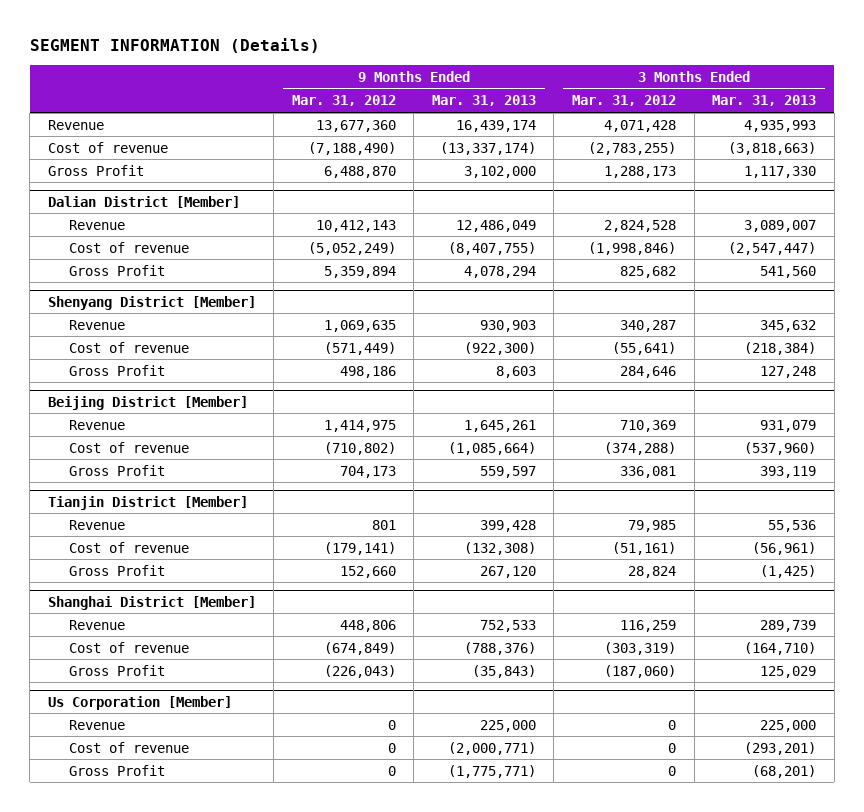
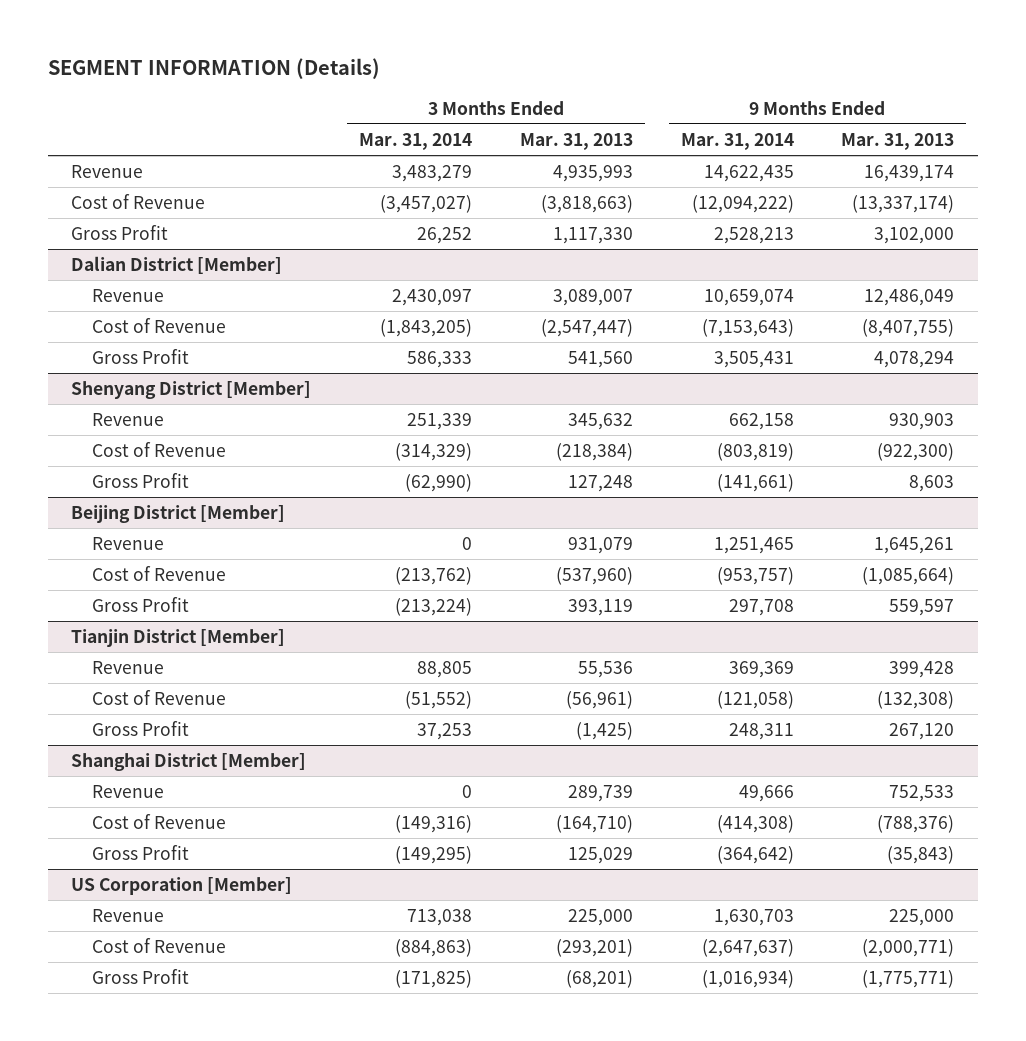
- | 9 Months Ended Mar. 31, 2012 | 9 Months Ended Mar. 31, 2013 | 3 Months Ended Mar. 31, 2012 | 3 Months Ended Mar. 31, 2013
+ | 3 Months Ended Mar. 31, 2014 | 3 Months Ended Mar. 31, 2013 | 9 Months Ended Mar. 31, 2014 | 9 Months Ended Mar. 31, 2013
- Cost of revenue | (7,188,490) | (13,337,174) | (2,783,255) | (3,818,663)
+ Cost of Revenue | (3,457,027) | (3,818,663) | (12,094,222) | (13,337,174)
@ Dalian District [Member]
- Cost of revenue | (5,052,249) | (8,407,755) | (1,998,846) | (2,547,447)
+ Cost of Revenue | (1,843,205) | (2,547,447) | (7,153,643) | (8,407,755)
@ Shenyang District [Member]
- Cost of revenue | (571,449) | (922,300) | (55,641) | (218,384)
+ Cost of Revenue | (314,329) | (218,384) | (803,819) | (922,300)
@ Beijing District [Member]
- Cost of revenue | (710,802) | (1,085,664) | (374,288) | (537,960)
+ Cost of Revenue | (213,762) | (537,960) | (953,757) | (1,085,664)
@ Tianjin District [Member]
- Cost of revenue | (179,141) | (132,308) | (51,161) | (56,961)
+ Cost of Revenue | (51,552) | (56,961) | (121,058) | (132,308)
@ Shanghai District [Member]
- Cost of revenue | (674,849) | (788,376) | (303,319) | (164,710)
+ Cost of Revenue | (149,316) | (164,710) | (414,308) | (788,376)
- Us Corporation [Member]
+ US Corporation [Member]
- Cost of revenue | 0 | (2,000,771) | 0 | (293,201)
+ Cost of Revenue | (884,863) | (293,201) | (2,647,637) | (2,000,771)

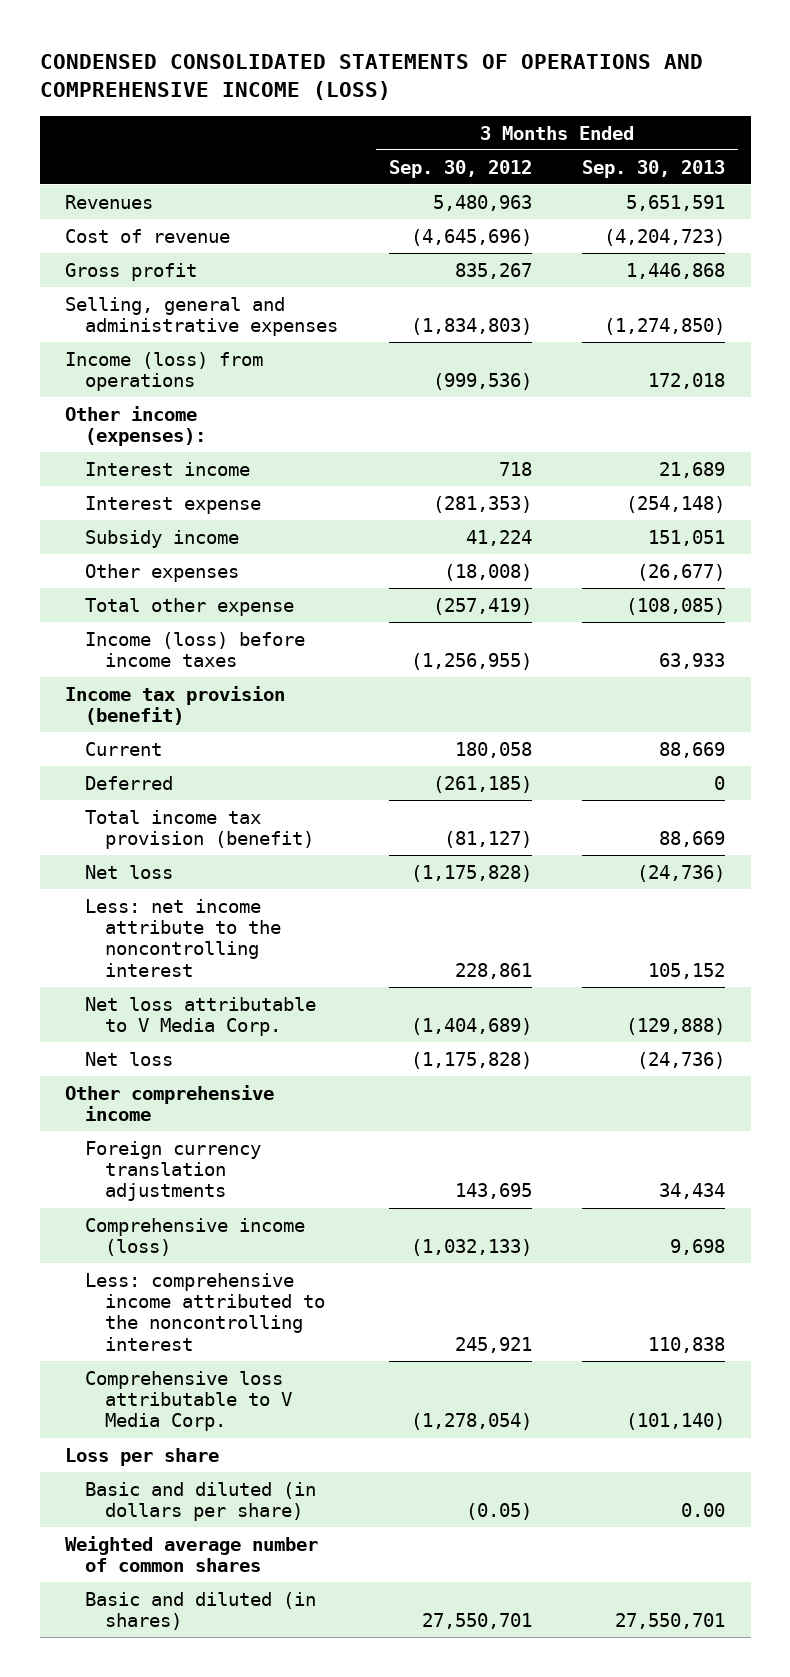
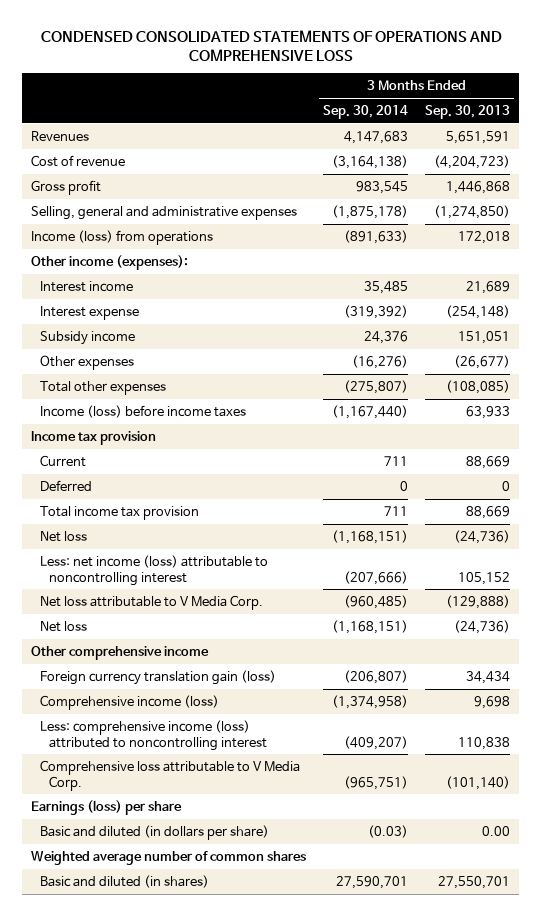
- CONDENSED CONSOLIDATED STATEMENTS OF OPERATIONS AND COMPREHENSIVE INCOME (LOSS)
+ CONDENSED CONSOLIDATED STATEMENTS OF OPERATIONS AND COMPREHENSIVE LOSS
- | 3 Months Ended Sep. 30, 2012 | 3 Months Ended Sep. 30, 2013
+ | 3 Months Ended Sep. 30, 2014 | 3 Months Ended Sep. 30, 2013
- Total other expense | (257,419) | (108,085)
+ Total other expenses | (275,807) | (108,085)
- Income tax provision (benefit)
+ Income tax provision
- Total income tax provision (benefit) | (81,127) | 88,669
+ Total income tax provision | 711 | 88,669
- Less: net income attribute to the noncontrolling interest | 228,861 | 105,152
+ Less: net income (loss) attributable to noncontrolling interest | (207,666) | 105,152
- Foreign currency translation adjustments | 143,695 | 34,434
+ Foreign currency translation gain (loss) | (206,807) | 34,434
- Less: comprehensive income attributed to the noncontrolling interest | 245,921 | 110,838
+ Less: comprehensive income (loss) attributed to noncontrolling interest | (409,207) | 110,838
- Loss per share
+ Earnings (loss) per share

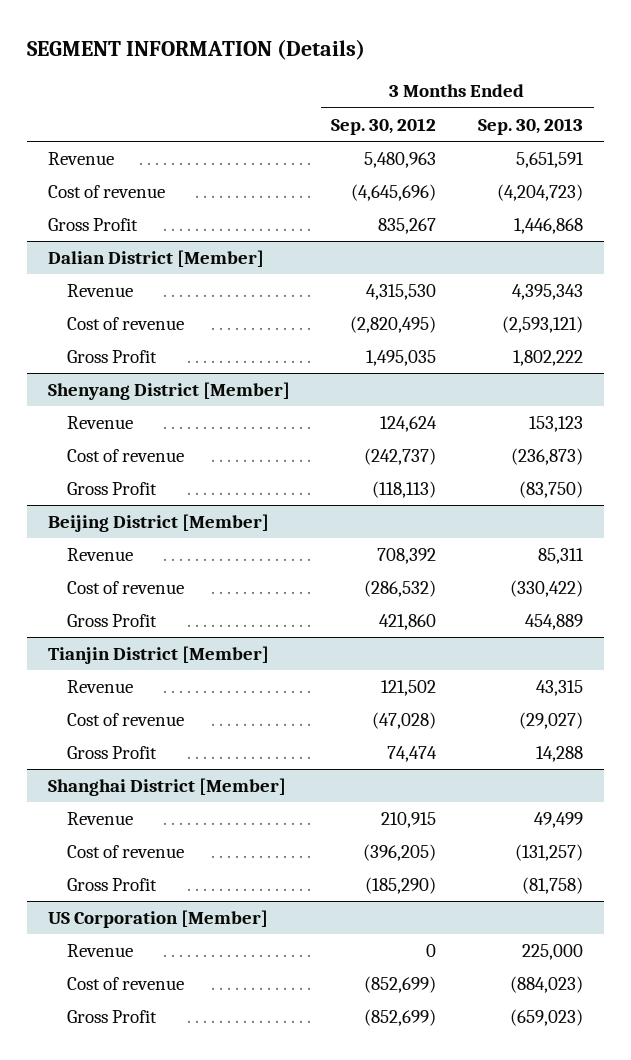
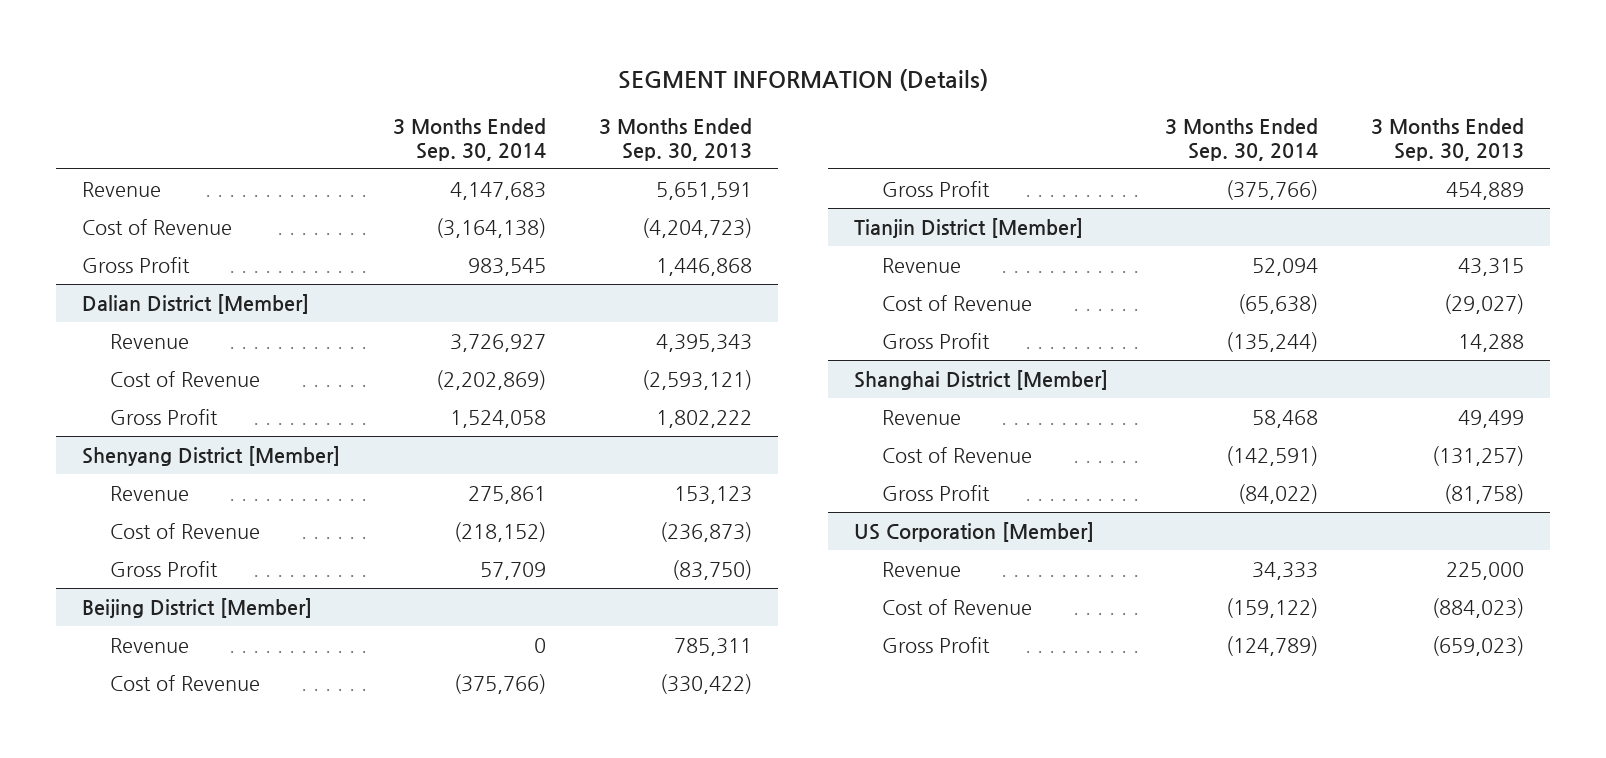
- | 3 Months Ended Sep. 30, 2012 | 3 Months Ended Sep. 30, 2013
+ | 3 Months Ended Sep. 30, 2014 | 3 Months Ended Sep. 30, 2013
- Cost of revenue | (4,645,696) | (4,204,723)
+ Cost of Revenue | (3,164,138) | (4,204,723)
@ Dalian District [Member]
- Cost of revenue | (2,820,495) | (2,593,121)
+ Cost of Revenue | (2,202,869) | (2,593,121)
@ Shenyang District [Member]
- Cost of revenue | (242,737) | (236,873)
+ Cost of Revenue | (218,152) | (236,873)
@ Beijing District [Member]
- Revenue | 708,392 | 85,311
- Cost of revenue | (286,532) | (330,422)
+ Revenue | 0 | 785,311
+ Cost of Revenue | (375,766) | (330,422)
@ Tianjin District [Member]
- Cost of revenue | (47,028) | (29,027)
+ Cost of Revenue | (65,638) | (29,027)
@ Shanghai District [Member]
- Cost of revenue | (396,205) | (131,257)
+ Cost of Revenue | (142,591) | (131,257)
@ US Corporation [Member]
- Cost of revenue | (852,699) | (884,023)
+ Cost of Revenue | (159,122) | (884,023)

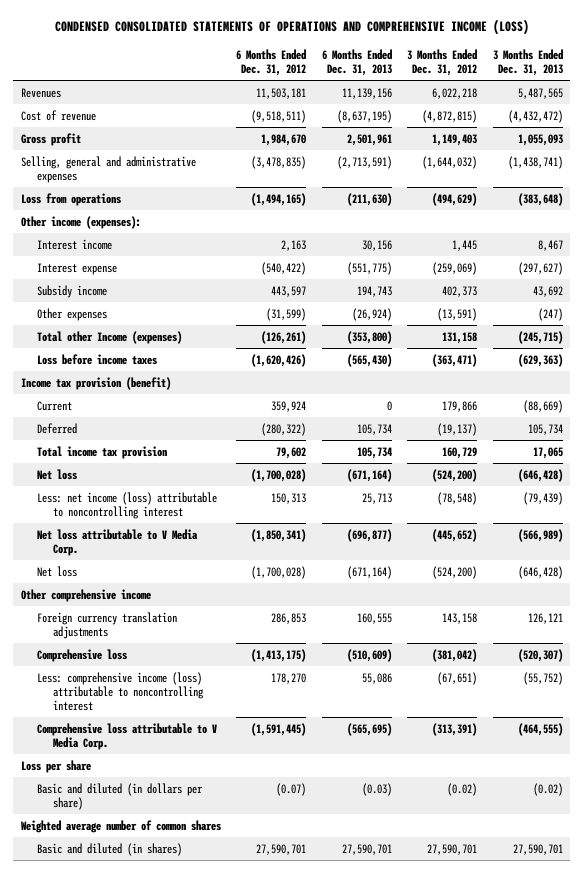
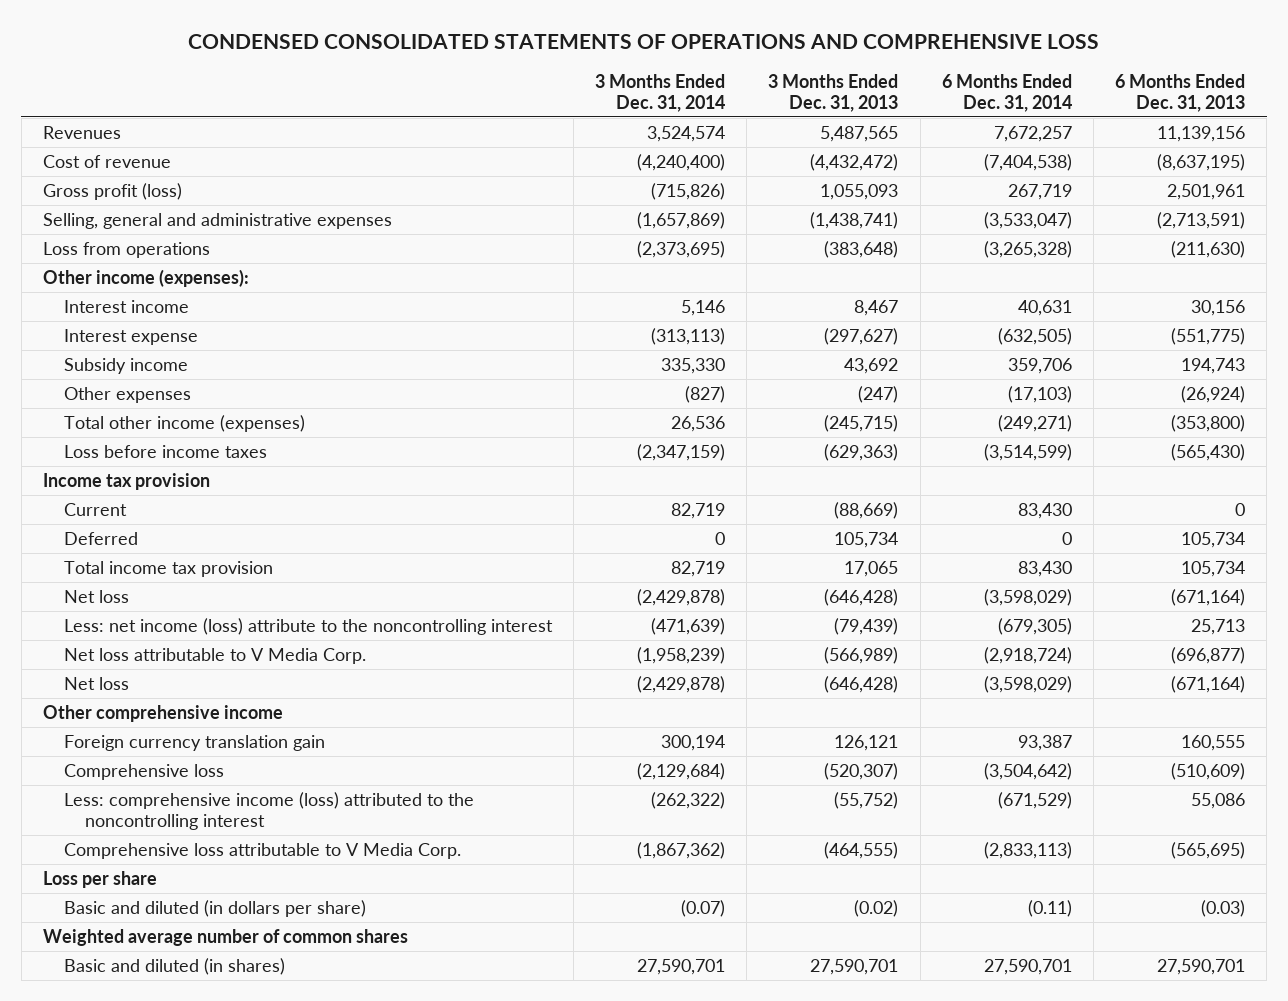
- CONDENSED CONSOLIDATED STATEMENTS OF OPERATIONS AND COMPREHENSIVE INCOME (LOSS)
+ CONDENSED CONSOLIDATED STATEMENTS OF OPERATIONS AND COMPREHENSIVE LOSS
- | 6 Months Ended Dec. 31, 2012 | 6 Months Ended Dec. 31, 2013 | 3 Months Ended Dec. 31, 2012 | 3 Months Ended Dec. 31, 2013
+ | 3 Months Ended Dec. 31, 2014 | 3 Months Ended Dec. 31, 2013 | 6 Months Ended Dec. 31, 2014 | 6 Months Ended Dec. 31, 2013
- Gross profit | 1,984,670 | 2,501,961 | 1,149,403 | 1,055,093
+ Gross profit (loss) | (715,826) | 1,055,093 | 267,719 | 2,501,961
- Total other Income (expenses) | (126,261) | (353,800) | 131,158 | (245,715)
+ Total other income (expenses) | 26,536 | (245,715) | (249,271) | (353,800)
- Income tax provision (benefit)
+ Income tax provision
- Less: net income (loss) attributable to noncontrolling interest | 150,313 | 25,713 | (78,548) | (79,439)
+ Less: net income (loss) attribute to the noncontrolling interest | (471,639) | (79,439) | (679,305) | 25,713
- Foreign currency translation adjustments | 286,853 | 160,555 | 143,158 | 126,121
+ Foreign currency translation gain | 300,194 | 126,121 | 93,387 | 160,555
- Less: comprehensive income (loss) attributable to noncontrolling interest | 178,270 | 55,086 | (67,651) | (55,752)
+ Less: comprehensive income (loss) attributed to the noncontrolling interest | (262,322) | (55,752) | (671,529) | 55,086

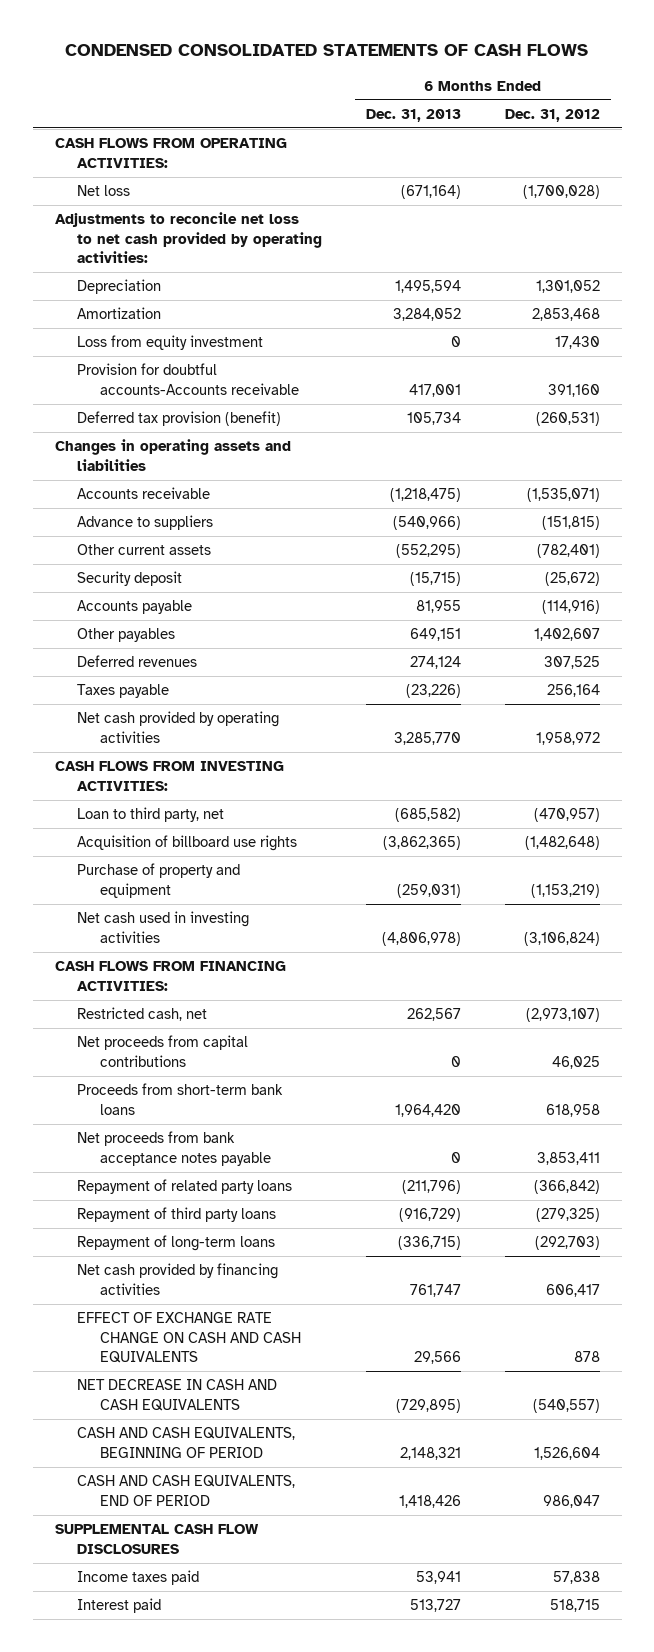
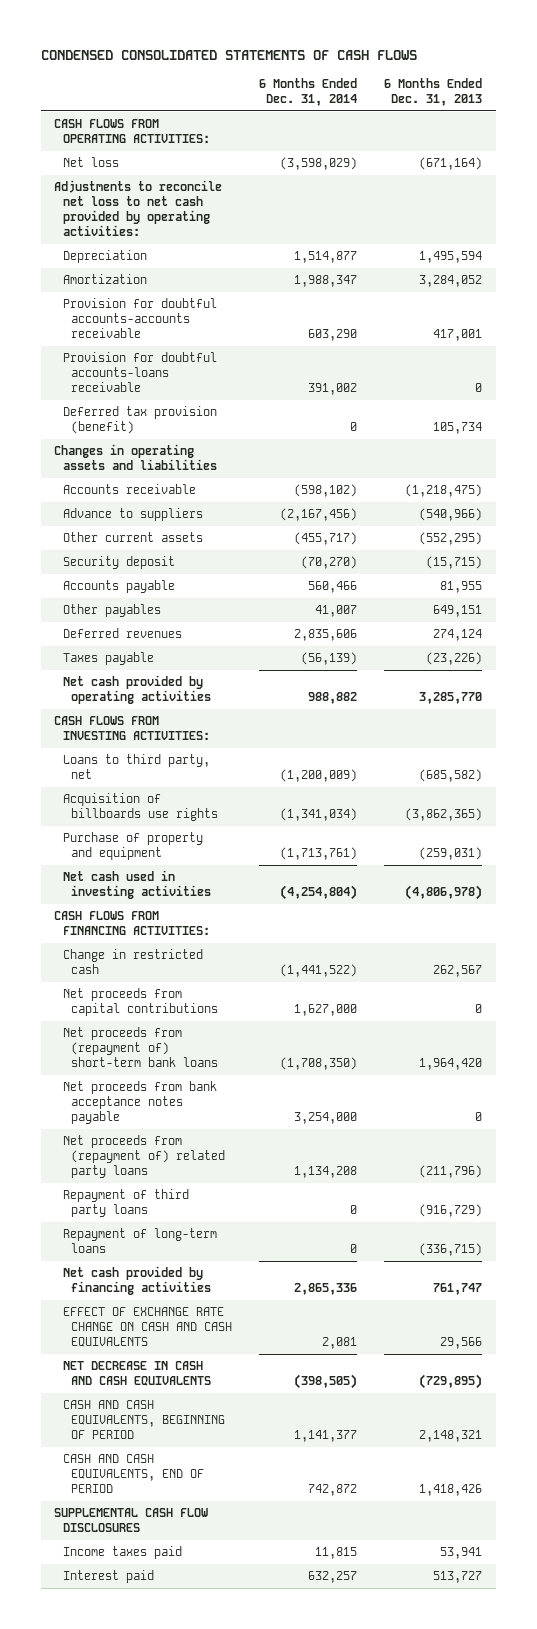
- | 6 Months Ended Dec. 31, 2013 | 6 Months Ended Dec. 31, 2012
+ | 6 Months Ended Dec. 31, 2014 | 6 Months Ended Dec. 31, 2013
- Loss from equity investment | 0 | 17,430
- Provision for doubtful accounts-Accounts receivable | 417,001 | 391,160
+ Provision for doubtful accounts-accounts receivable | 603,290 | 417,001
+ Provision for doubtful accounts-loans receivable | 391,002 | 0
- Loan to third party, net | (685,582) | (470,957)
- Acquisition of billboard use rights | (3,862,365) | (1,482,648)
+ Loans to third party, net | (1,200,009) | (685,582)
+ Acquisition of billboards use rights | (1,341,034) | (3,862,365)
- Restricted cash, net | 262,567 | (2,973,107)
+ Change in restricted cash | (1,441,522) | 262,567
- Proceeds from short-term bank loans | 1,964,420 | 618,958
+ Net proceeds from (repayment of) short-term bank loans | (1,708,350) | 1,964,420
- Repayment of related party loans | (211,796) | (366,842)
+ Net proceeds from (repayment of) related party loans | 1,134,208 | (211,796)

